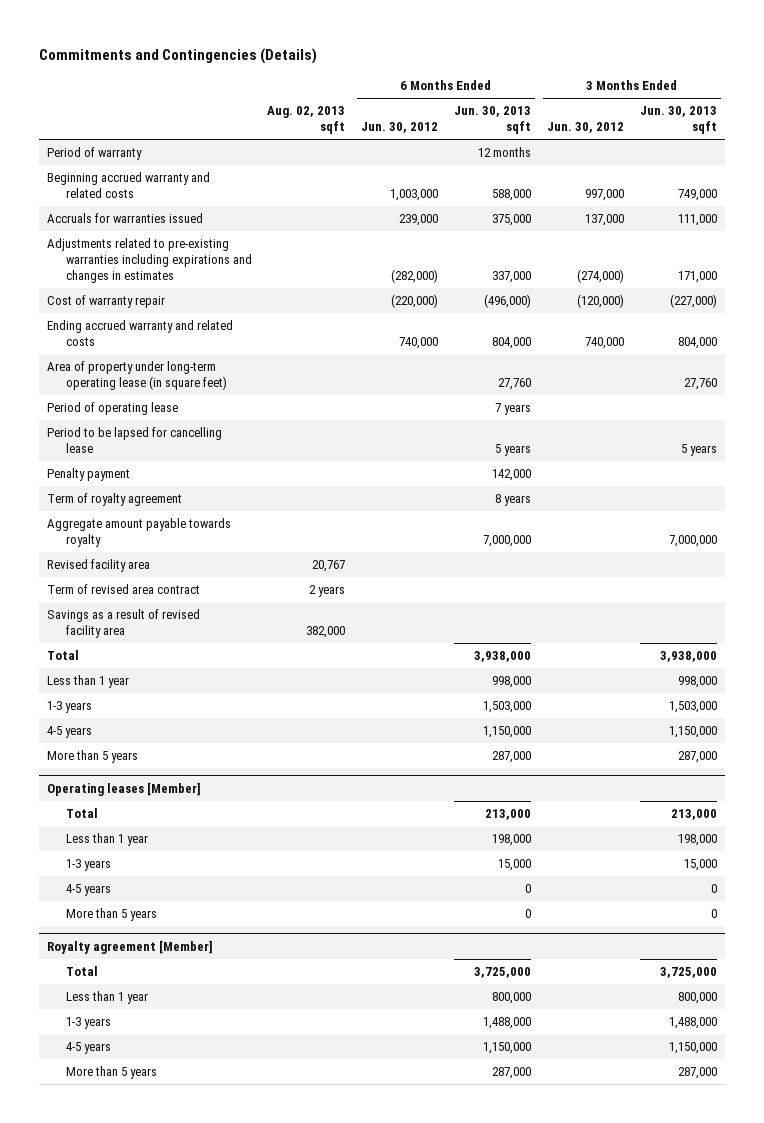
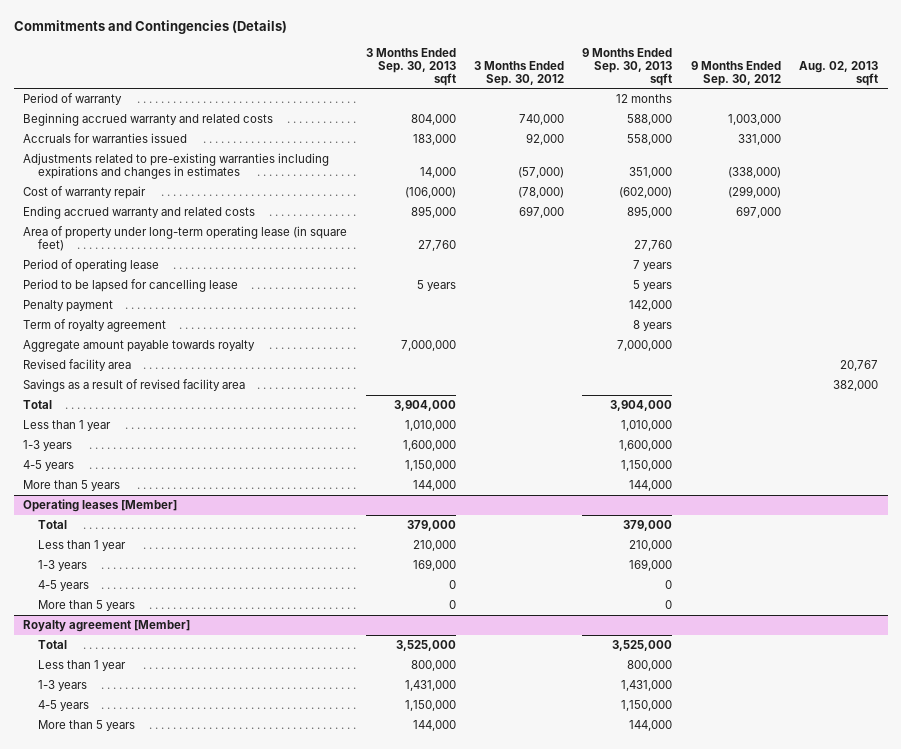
- | Aug. 02, 2013 sqft | 6 Months Ended Jun. 30, 2012 | 6 Months Ended Jun. 30, 2013 sqft | 3 Months Ended Jun. 30, 2012 | 3 Months Ended Jun. 30, 2013 sqft
+ | 3 Months Ended Sep. 30, 2013 sqft | 3 Months Ended Sep. 30, 2012 | 9 Months Ended Sep. 30, 2013 sqft | 9 Months Ended Sep. 30, 2012 | Aug. 02, 2013 sqft
- Term of revised area contract | 2 years | | | |

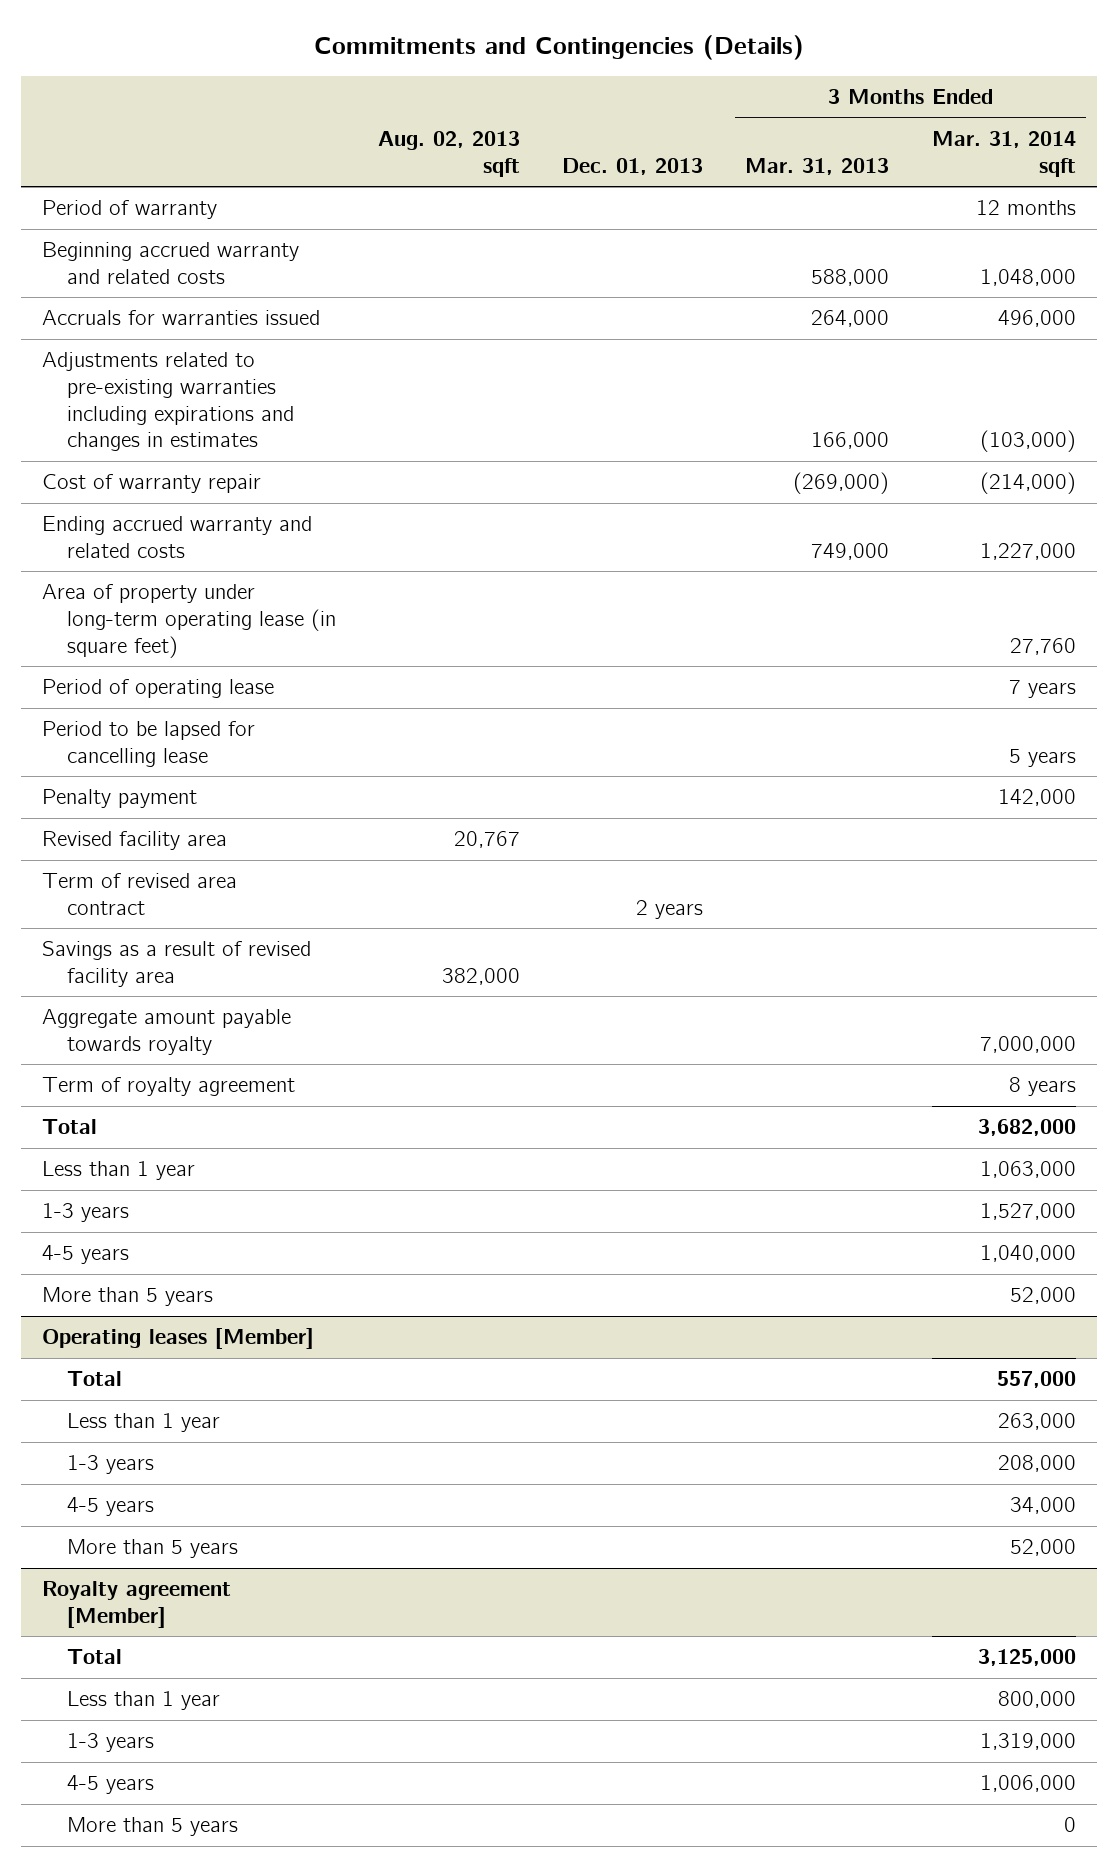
- | 3 Months Ended Sep. 30, 2013 sqft | 3 Months Ended Sep. 30, 2012 | 9 Months Ended Sep. 30, 2013 sqft | 9 Months Ended Sep. 30, 2012 | Aug. 02, 2013 sqft
+ | Aug. 02, 2013 sqft | Dec. 01, 2013 | 3 Months Ended Mar. 31, 2013 | 3 Months Ended Mar. 31, 2014 sqft
+ Term of revised area contract | | 2 years | |
moved down: Aggregate amount payable towards royalty | | | | 7,000,000
moved down: Term of royalty agreement | | | | 8 years

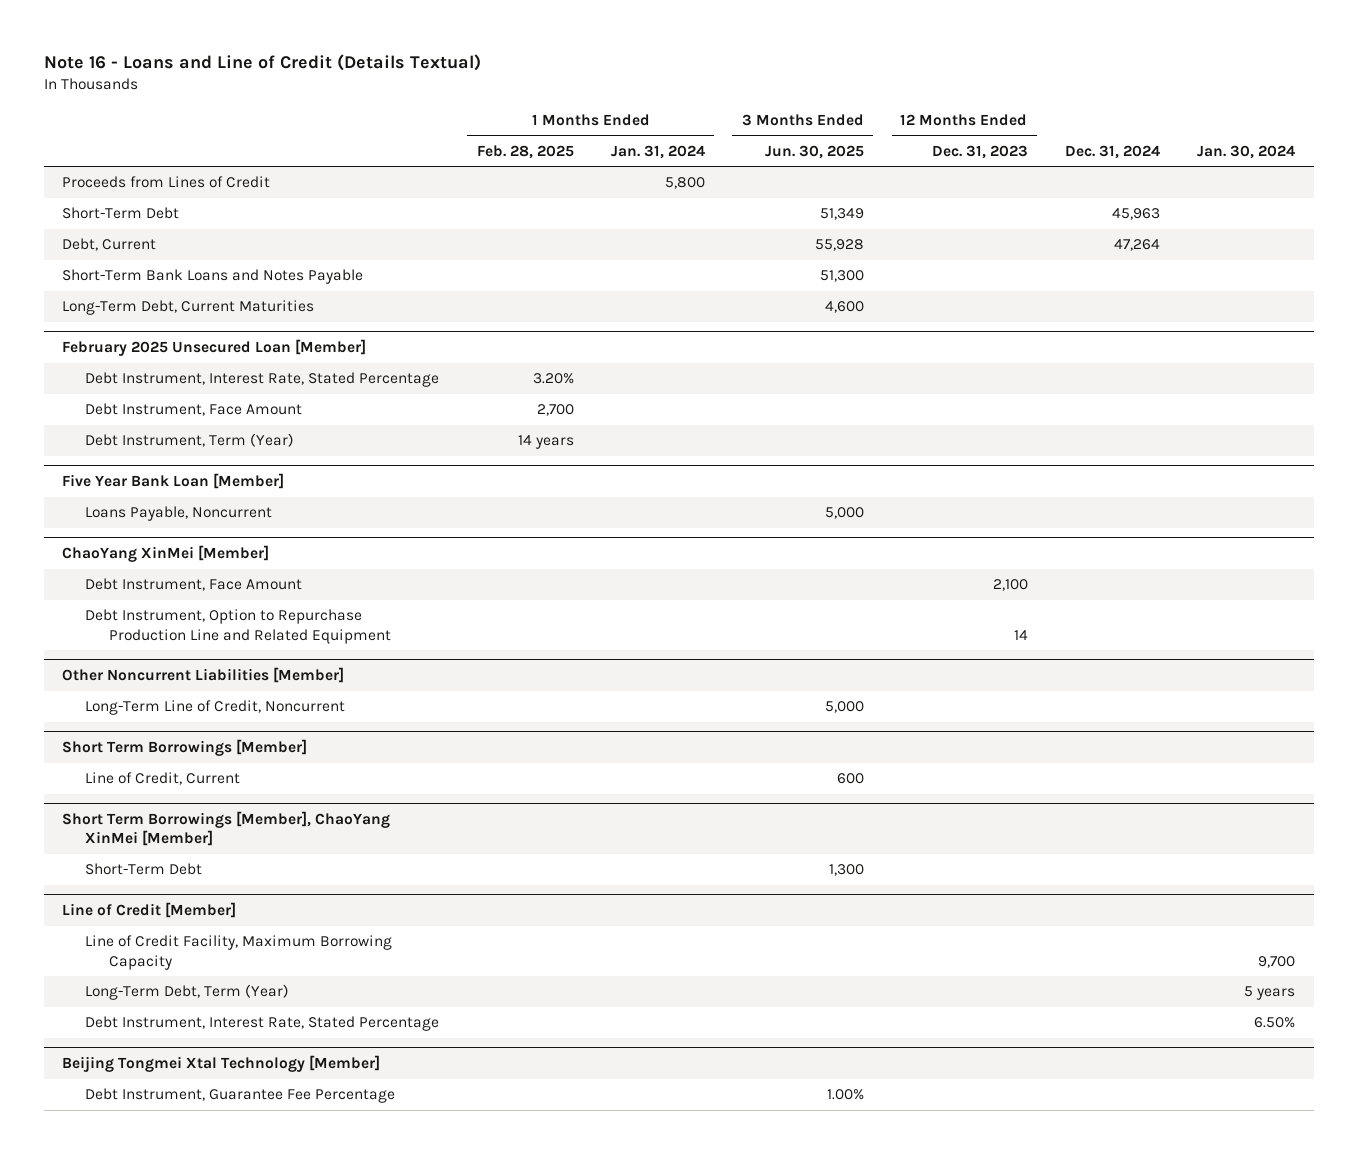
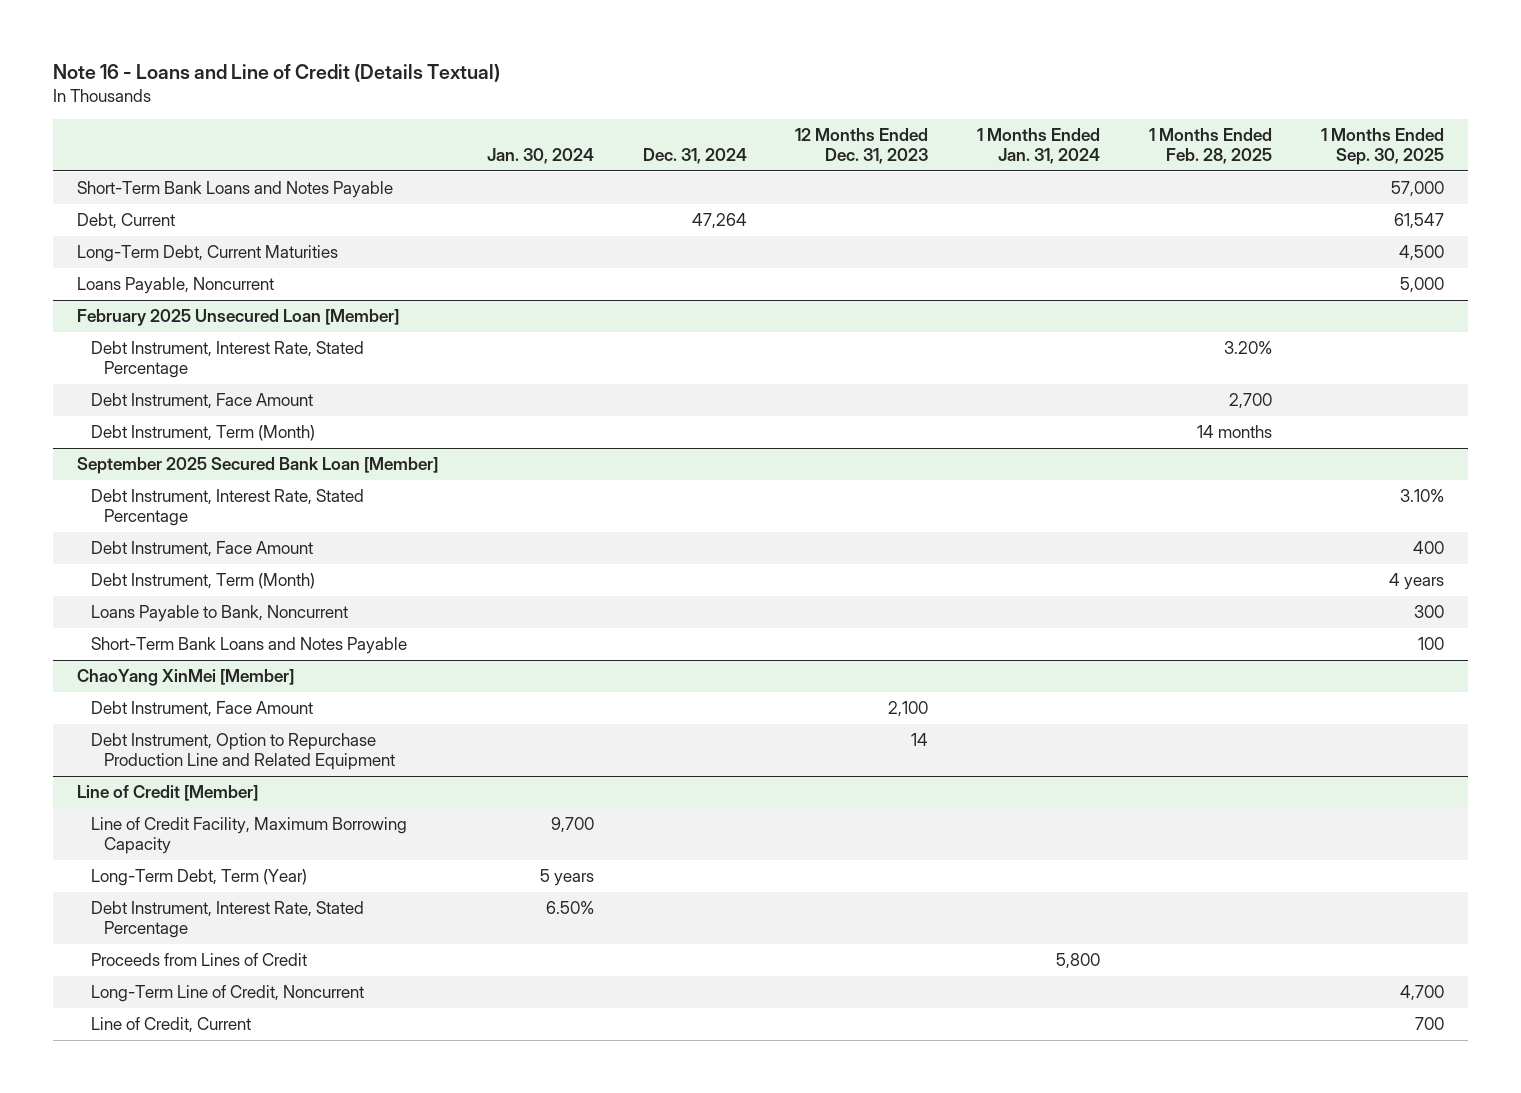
- | 1 Months Ended Feb. 28, 2025 | 1 Months Ended Jan. 31, 2024 | 3 Months Ended Jun. 30, 2025 | 12 Months Ended Dec. 31, 2023 | Dec. 31, 2024 | Jan. 30, 2024
+ | Jan. 30, 2024 | Dec. 31, 2024 | 12 Months Ended Dec. 31, 2023 | 1 Months Ended Jan. 31, 2024 | 1 Months Ended Feb. 28, 2025 | 1 Months Ended Sep. 30, 2025
- Proceeds from Lines of Credit | | 5,800 | | | |
- Short-Term Debt | | | 51,349 | | 45,963 |
moved down: Debt, Current | | 47,264 | | | | 61,547
+ Loans Payable, Noncurrent | | | | | | 5,000
@ February 2025 Unsecured Loan [Member]
- Debt Instrument, Term (Year) | 14 years | | | | |
- Five Year Bank Loan [Member]
- Loans Payable, Noncurrent | | | 5,000 | | |
@ February 2025 Unsecured Loan [Member]
+ Debt Instrument, Term (Month) | | | | | 14 months |
+ September 2025 Secured Bank Loan [Member]
+ Debt Instrument, Interest Rate, Stated Percentage | | | | | | 3.10%
+ Debt Instrument, Face Amount | | | | | | 400
+ Debt Instrument, Term (Month) | | | | | | 4 years
+ Loans Payable to Bank, Noncurrent | | | | | | 300
+ Short-Term Bank Loans and Notes Payable | | | | | | 100
- Other Noncurrent Liabilities [Member]
- Long-Term Line of Credit, Noncurrent | | | 5,000 | | |
- Short Term Borrowings [Member]
- Line of Credit, Current | | | 600 | | |
- Short Term Borrowings [Member], ChaoYang XinMei [Member]
- Short-Term Debt | | | 1,300 | | |
- Beijing Tongmei Xtal Technology [Member]
- Debt Instrument, Guarantee Fee Percentage | | | 1.00% | | |
@ Line of Credit [Member]
+ Proceeds from Lines of Credit | | | | 5,800 | |
+ Long-Term Line of Credit, Noncurrent | | | | | | 4,700
+ Line of Credit, Current | | | | | | 700

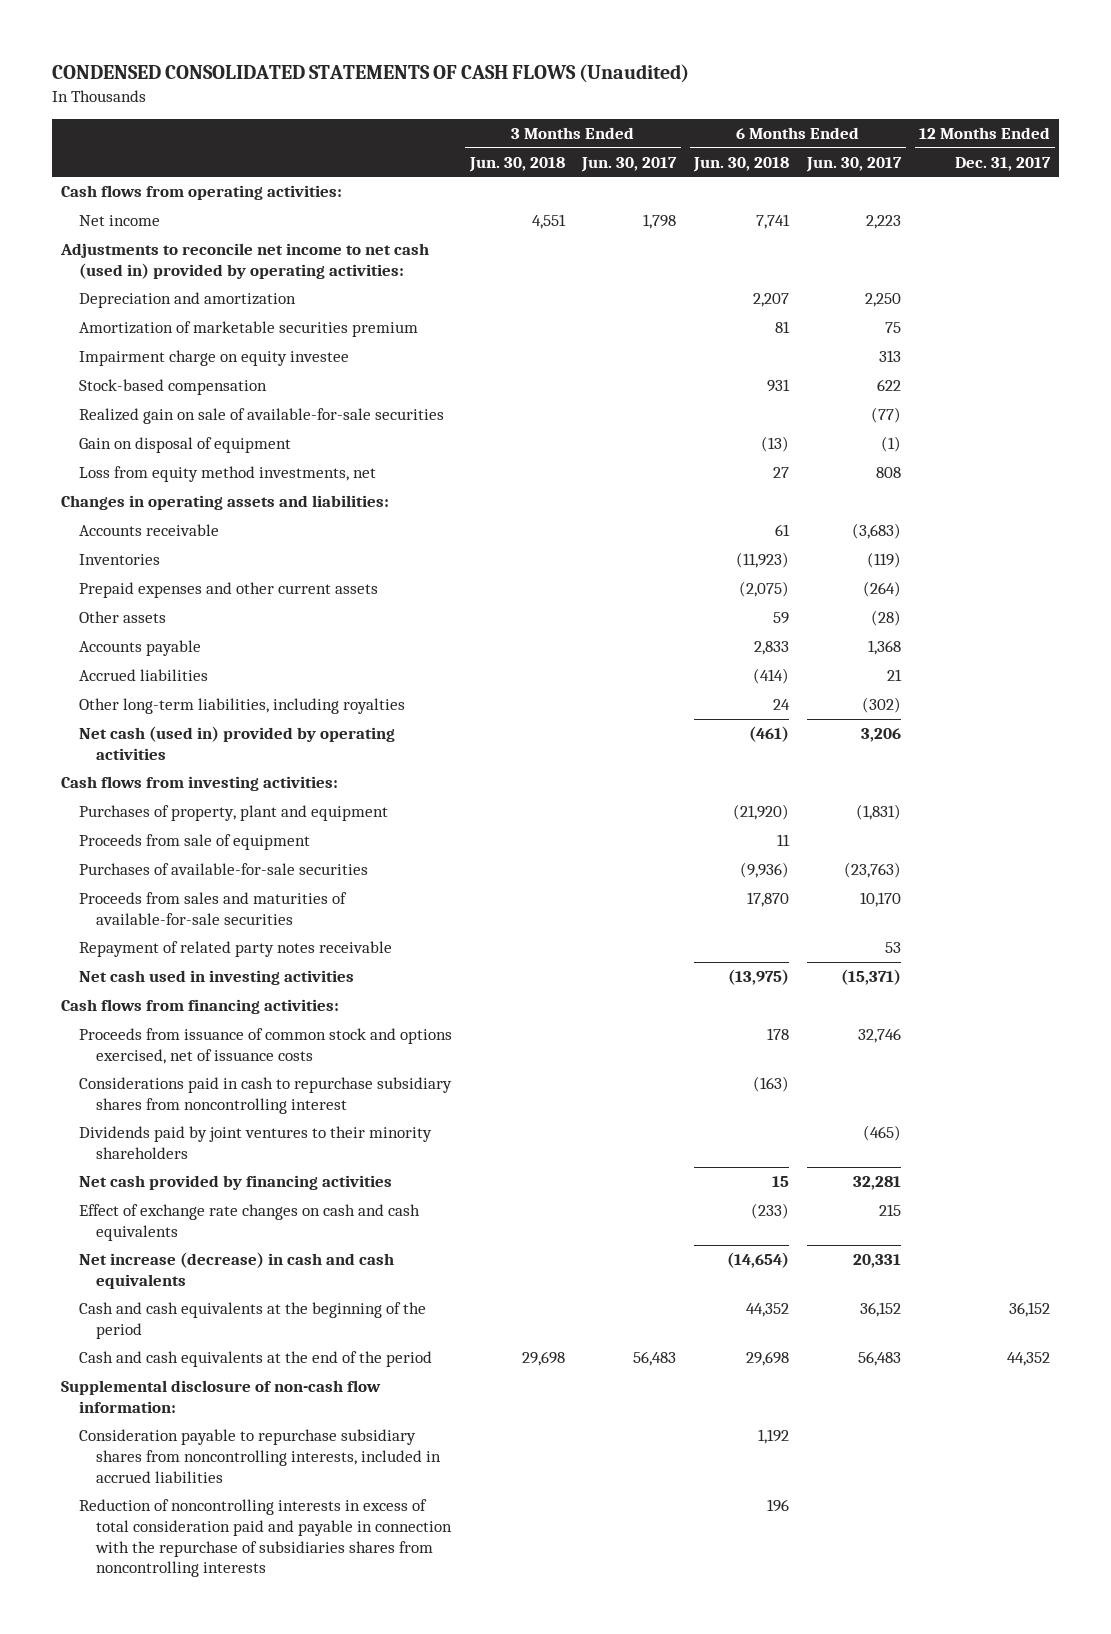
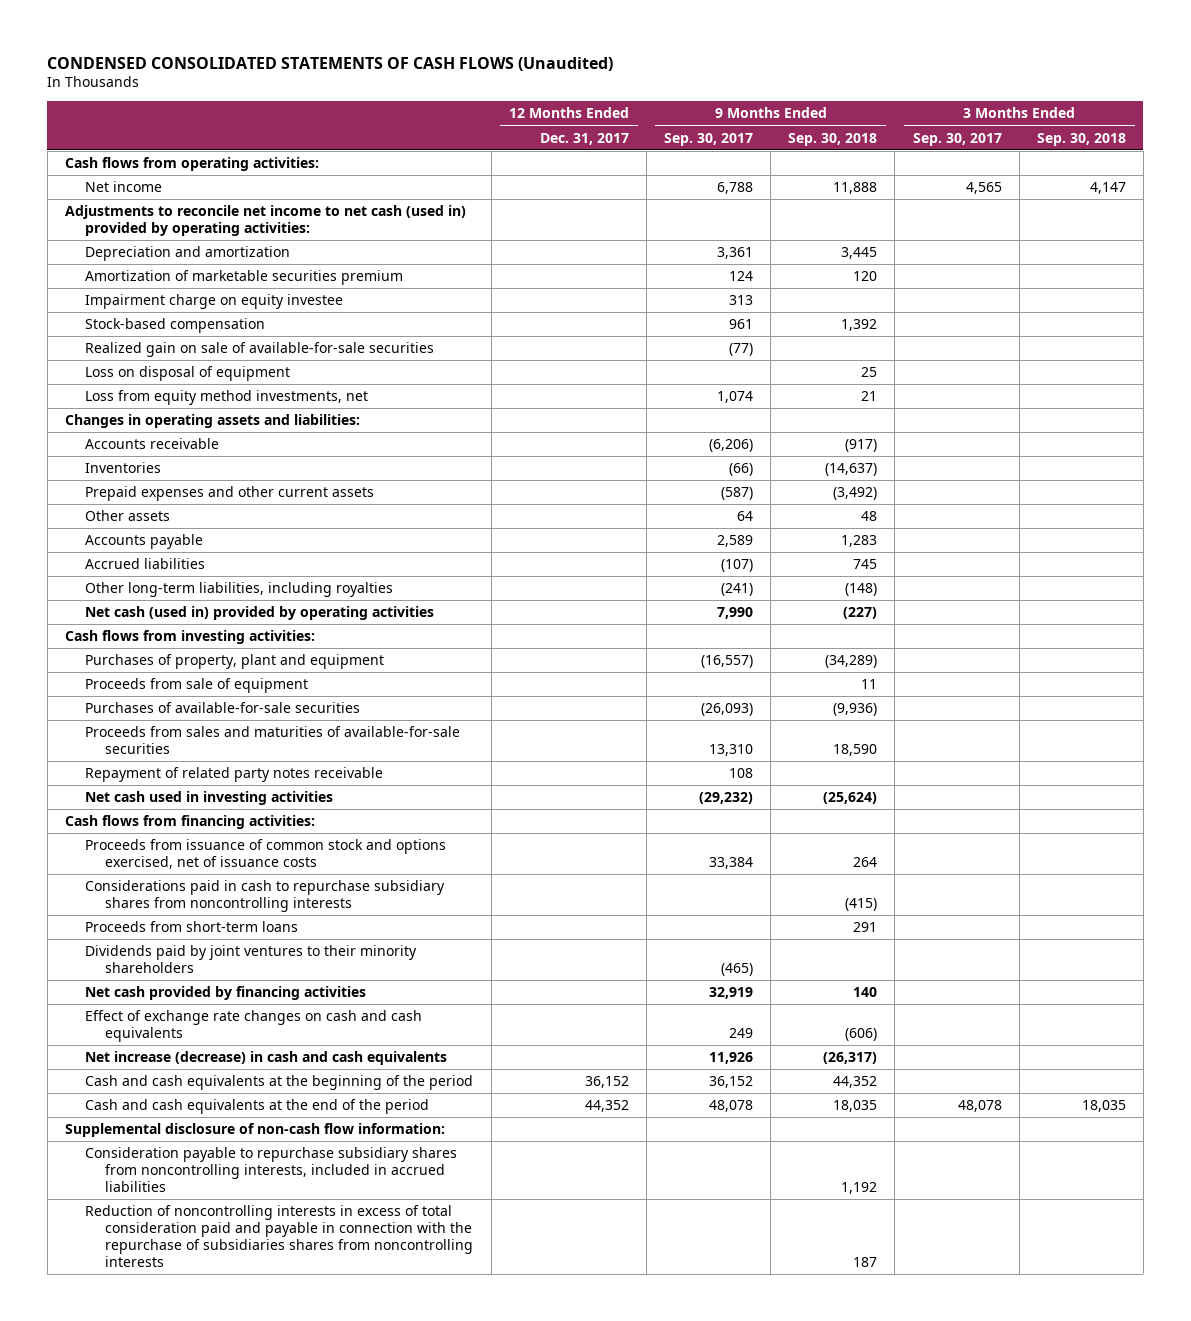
- | 3 Months Ended Jun. 30, 2018 | 3 Months Ended Jun. 30, 2017 | 6 Months Ended Jun. 30, 2018 | 6 Months Ended Jun. 30, 2017 | 12 Months Ended Dec. 31, 2017
+ | 12 Months Ended Dec. 31, 2017 | 9 Months Ended Sep. 30, 2017 | 9 Months Ended Sep. 30, 2018 | 3 Months Ended Sep. 30, 2017 | 3 Months Ended Sep. 30, 2018
- Gain on disposal of equipment | | | (13) | (1) |
+ Loss on disposal of equipment | | | 25 | |
- Considerations paid in cash to repurchase subsidiary shares from noncontrolling interest | | | (163) | |
+ Considerations paid in cash to repurchase subsidiary shares from noncontrolling interests | | | (415) | |
+ Proceeds from short-term loans | | | 291 | |

